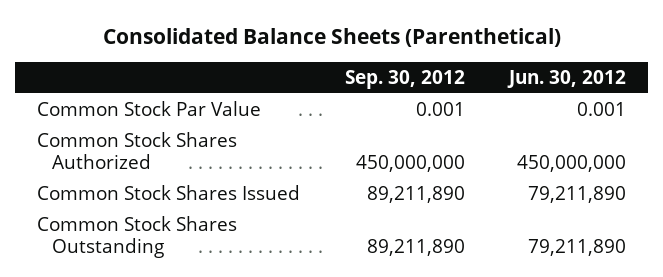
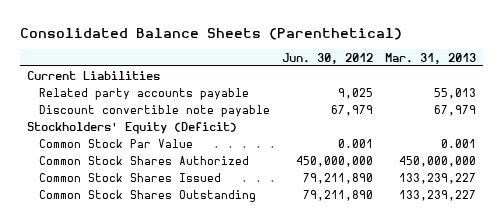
- | Sep. 30, 2012 | Jun. 30, 2012
+ | Jun. 30, 2012 | Mar. 31, 2013
+ Current Liabilities
+ Related party accounts payable | 9,025 | 55,013
+ Discount convertible note payable | 67,979 | 67,979
+ Stockholders' Equity (Deficit)

